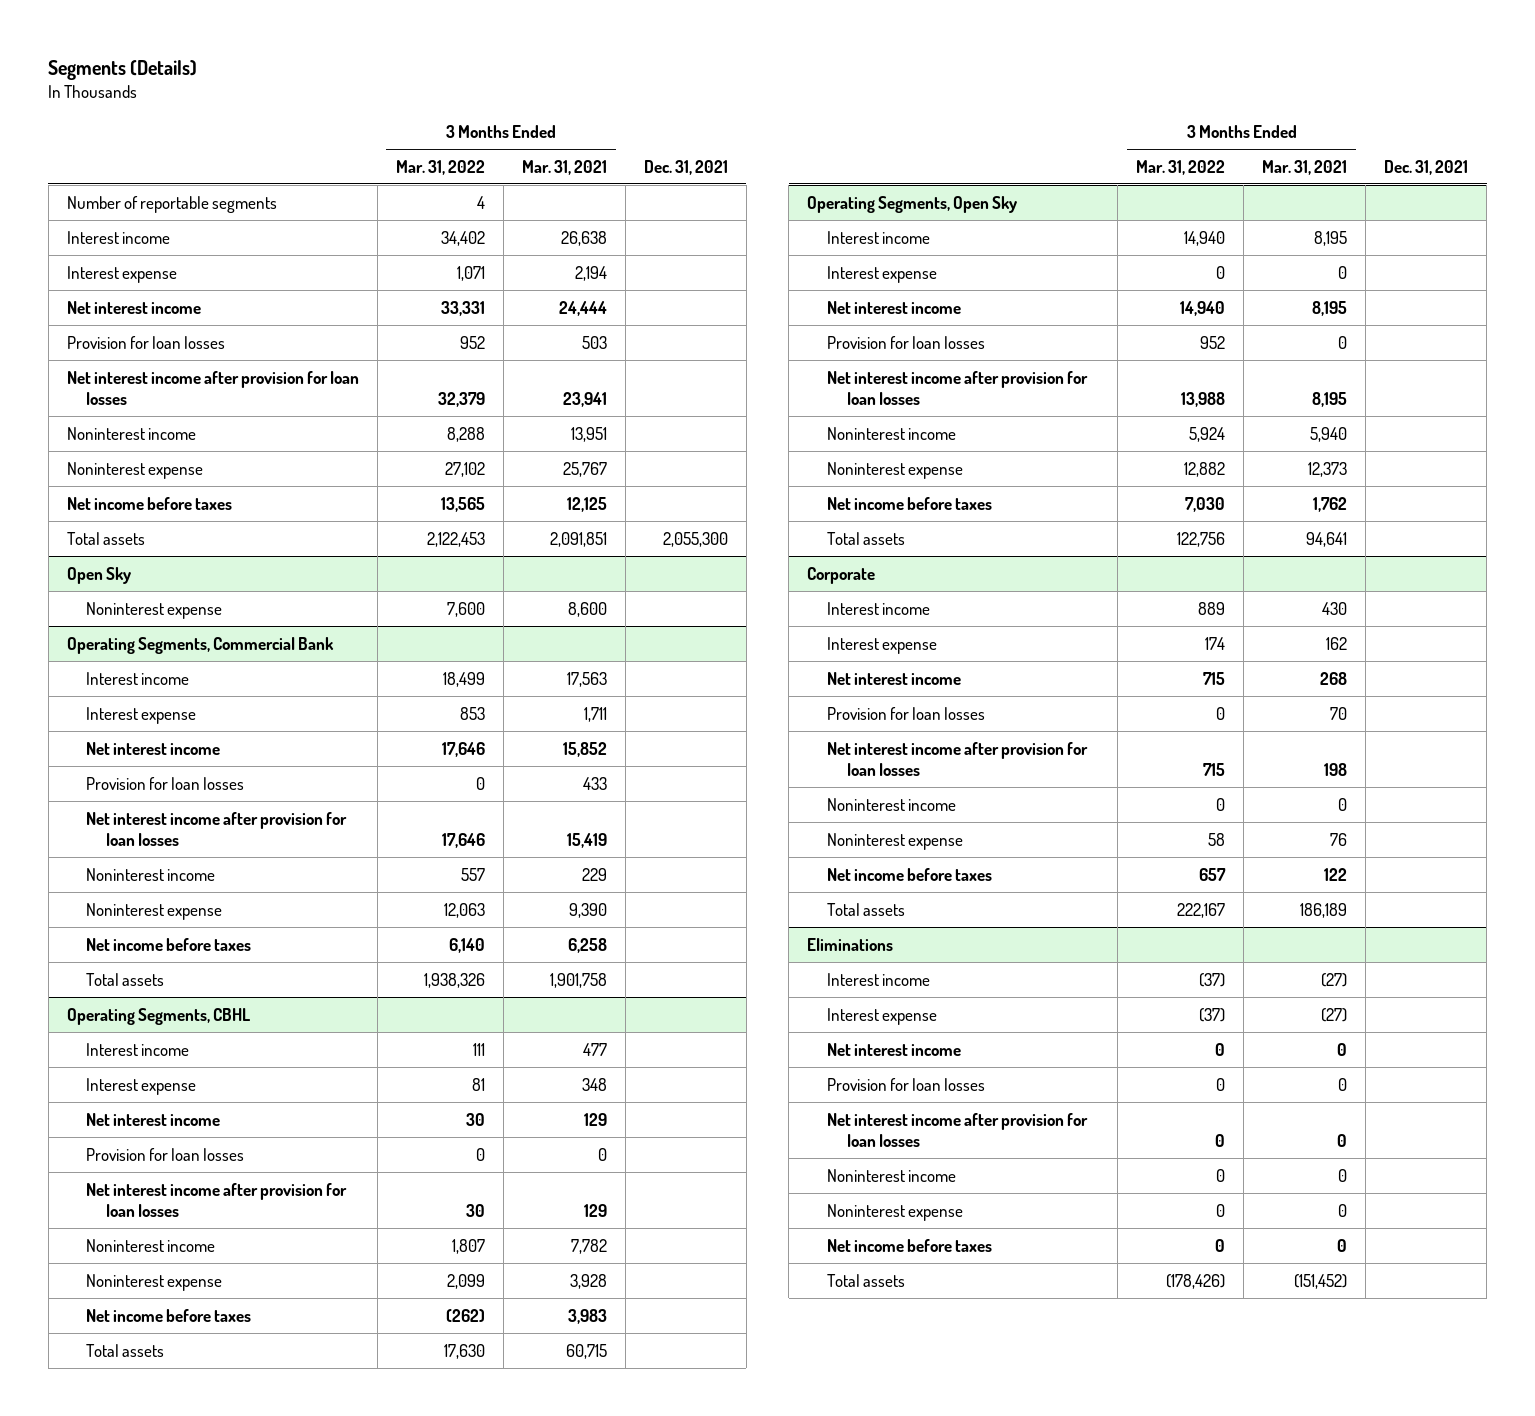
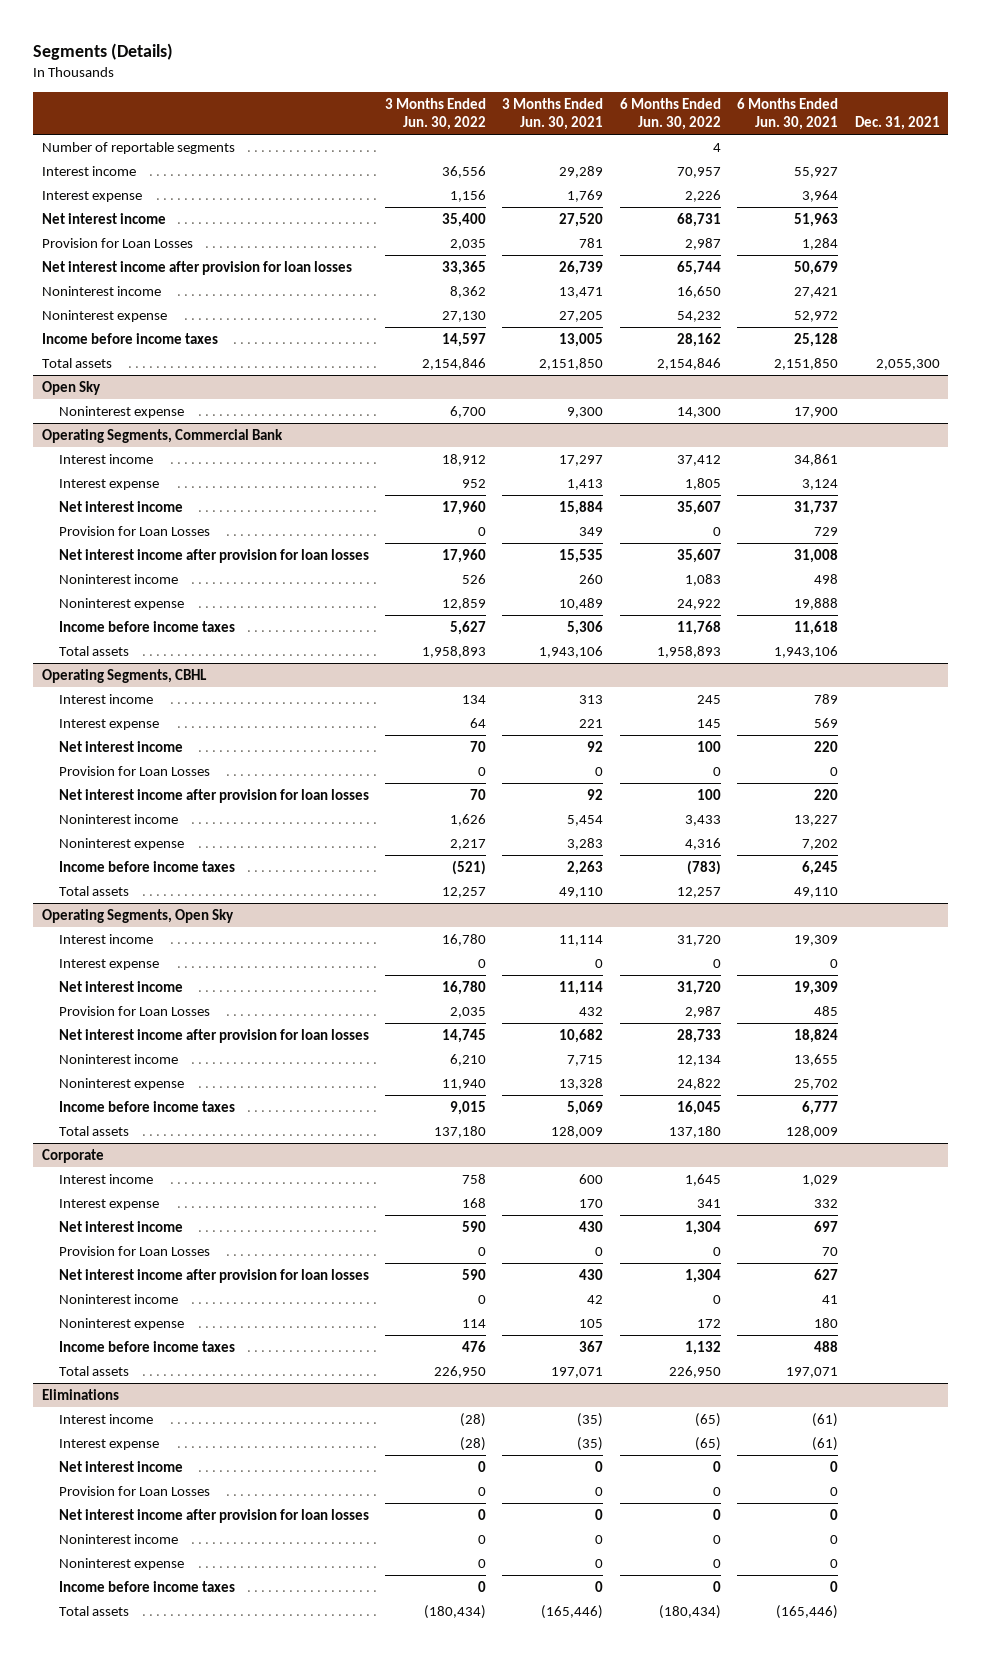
- | 3 Months Ended Mar. 31, 2022 | 3 Months Ended Mar. 31, 2021 | Dec. 31, 2021
+ | 3 Months Ended Jun. 30, 2022 | 3 Months Ended Jun. 30, 2021 | 6 Months Ended Jun. 30, 2022 | 6 Months Ended Jun. 30, 2021 | Dec. 31, 2021
- Provision for loan losses | 952 | 503 |
+ Provision for Loan Losses | 2,035 | 781 | 2,987 | 1,284 |
- Net income before taxes | 13,565 | 12,125 |
+ Income before income taxes | 14,597 | 13,005 | 28,162 | 25,128 |
@ Operating Segments, Commercial Bank
- Provision for loan losses | 0 | 433 |
+ Provision for Loan Losses | 0 | 349 | 0 | 729 |
- Net income before taxes | 6,140 | 6,258 |
+ Income before income taxes | 5,627 | 5,306 | 11,768 | 11,618 |
@ Operating Segments, CBHL
- Provision for loan losses | 0 | 0 |
+ Provision for Loan Losses | 0 | 0 | 0 | 0 |
- Net income before taxes | (262) | 3,983 |
+ Income before income taxes | (521) | 2,263 | (783) | 6,245 |
@ Operating Segments, Open Sky
- Provision for loan losses | 952 | 0 |
+ Provision for Loan Losses | 2,035 | 432 | 2,987 | 485 |
- Net income before taxes | 7,030 | 1,762 |
+ Income before income taxes | 9,015 | 5,069 | 16,045 | 6,777 |
@ Corporate
- Provision for loan losses | 0 | 70 |
+ Provision for Loan Losses | 0 | 0 | 0 | 70 |
- Net income before taxes | 657 | 122 |
+ Income before income taxes | 476 | 367 | 1,132 | 488 |
@ Eliminations
- Provision for loan losses | 0 | 0 |
+ Provision for Loan Losses | 0 | 0 | 0 | 0 |
- Net income before taxes | 0 | 0 |
+ Income before income taxes | 0 | 0 | 0 | 0 |

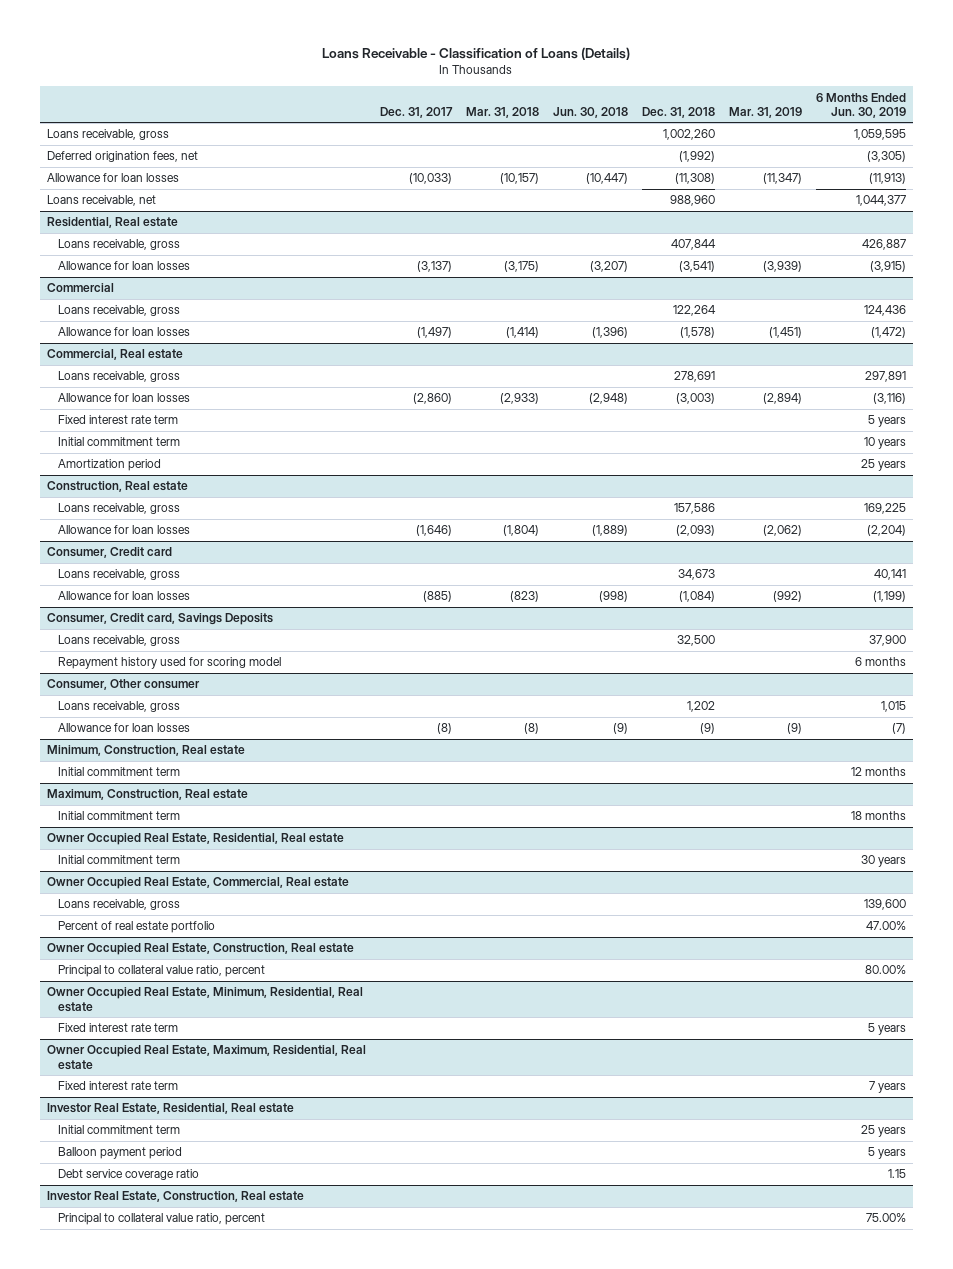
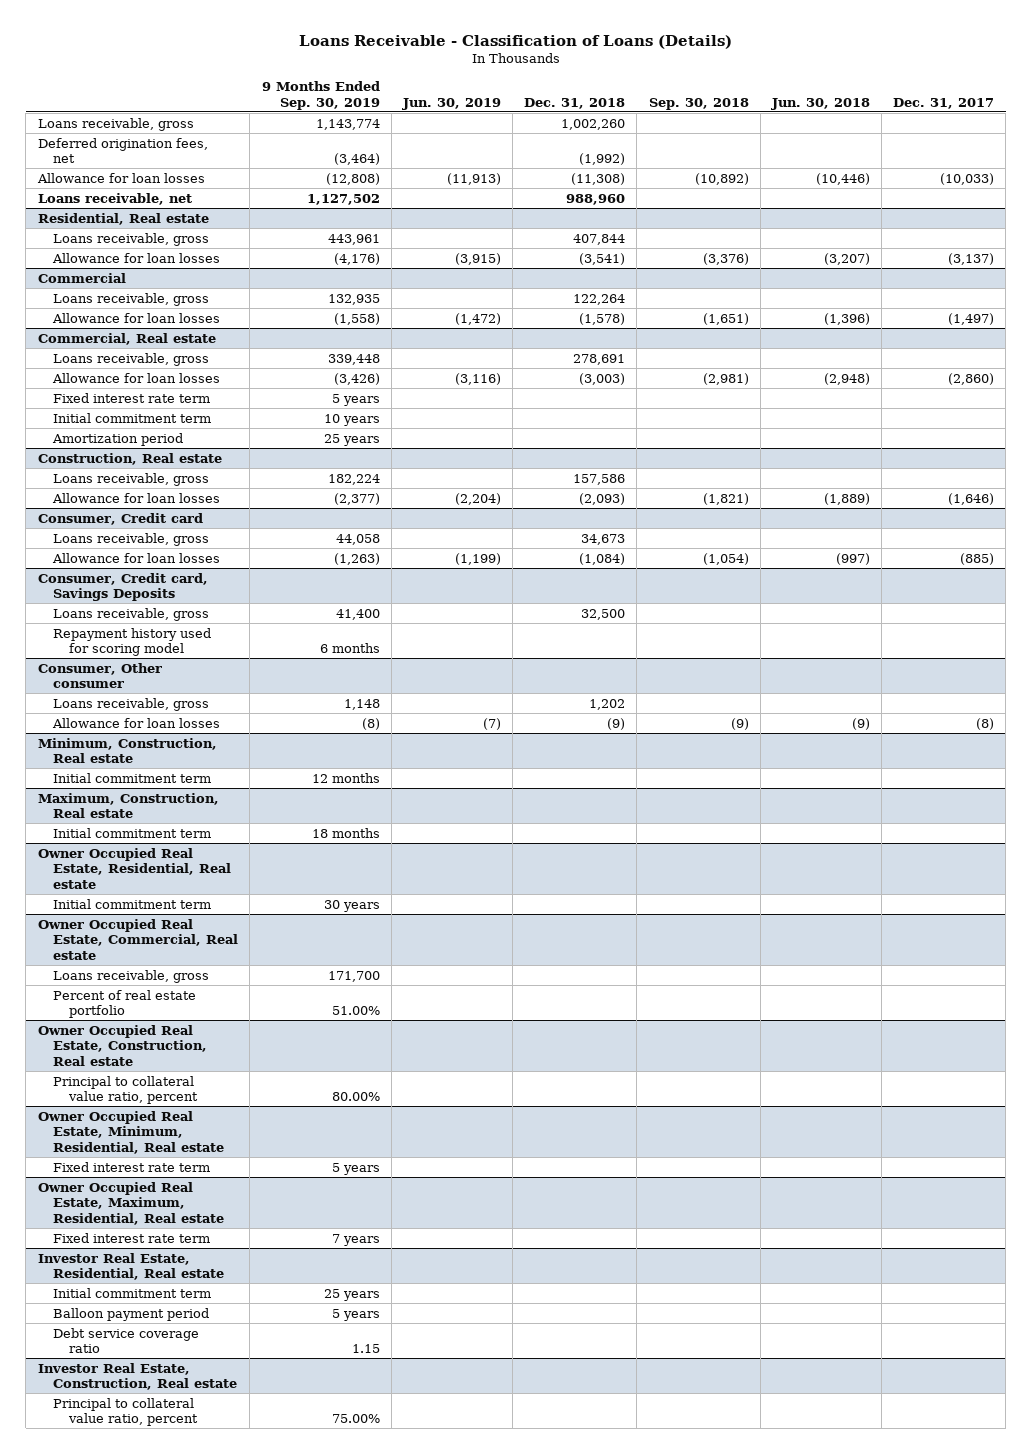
- | Dec. 31, 2017 | Mar. 31, 2018 | Jun. 30, 2018 | Dec. 31, 2018 | Mar. 31, 2019 | 6 Months Ended Jun. 30, 2019
+ | 9 Months Ended Sep. 30, 2019 | Jun. 30, 2019 | Dec. 31, 2018 | Sep. 30, 2018 | Jun. 30, 2018 | Dec. 31, 2017
- Allowance for loan losses | (10,033) | (10,157) | (10,447) | (11,308) | (11,347) | (11,913)
+ Allowance for loan losses | (12,808) | (11,913) | (11,308) | (10,892) | (10,446) | (10,033)
@ Consumer, Credit card
- Allowance for loan losses | (885) | (823) | (998) | (1,084) | (992) | (1,199)
+ Allowance for loan losses | (1,263) | (1,199) | (1,084) | (1,054) | (997) | (885)

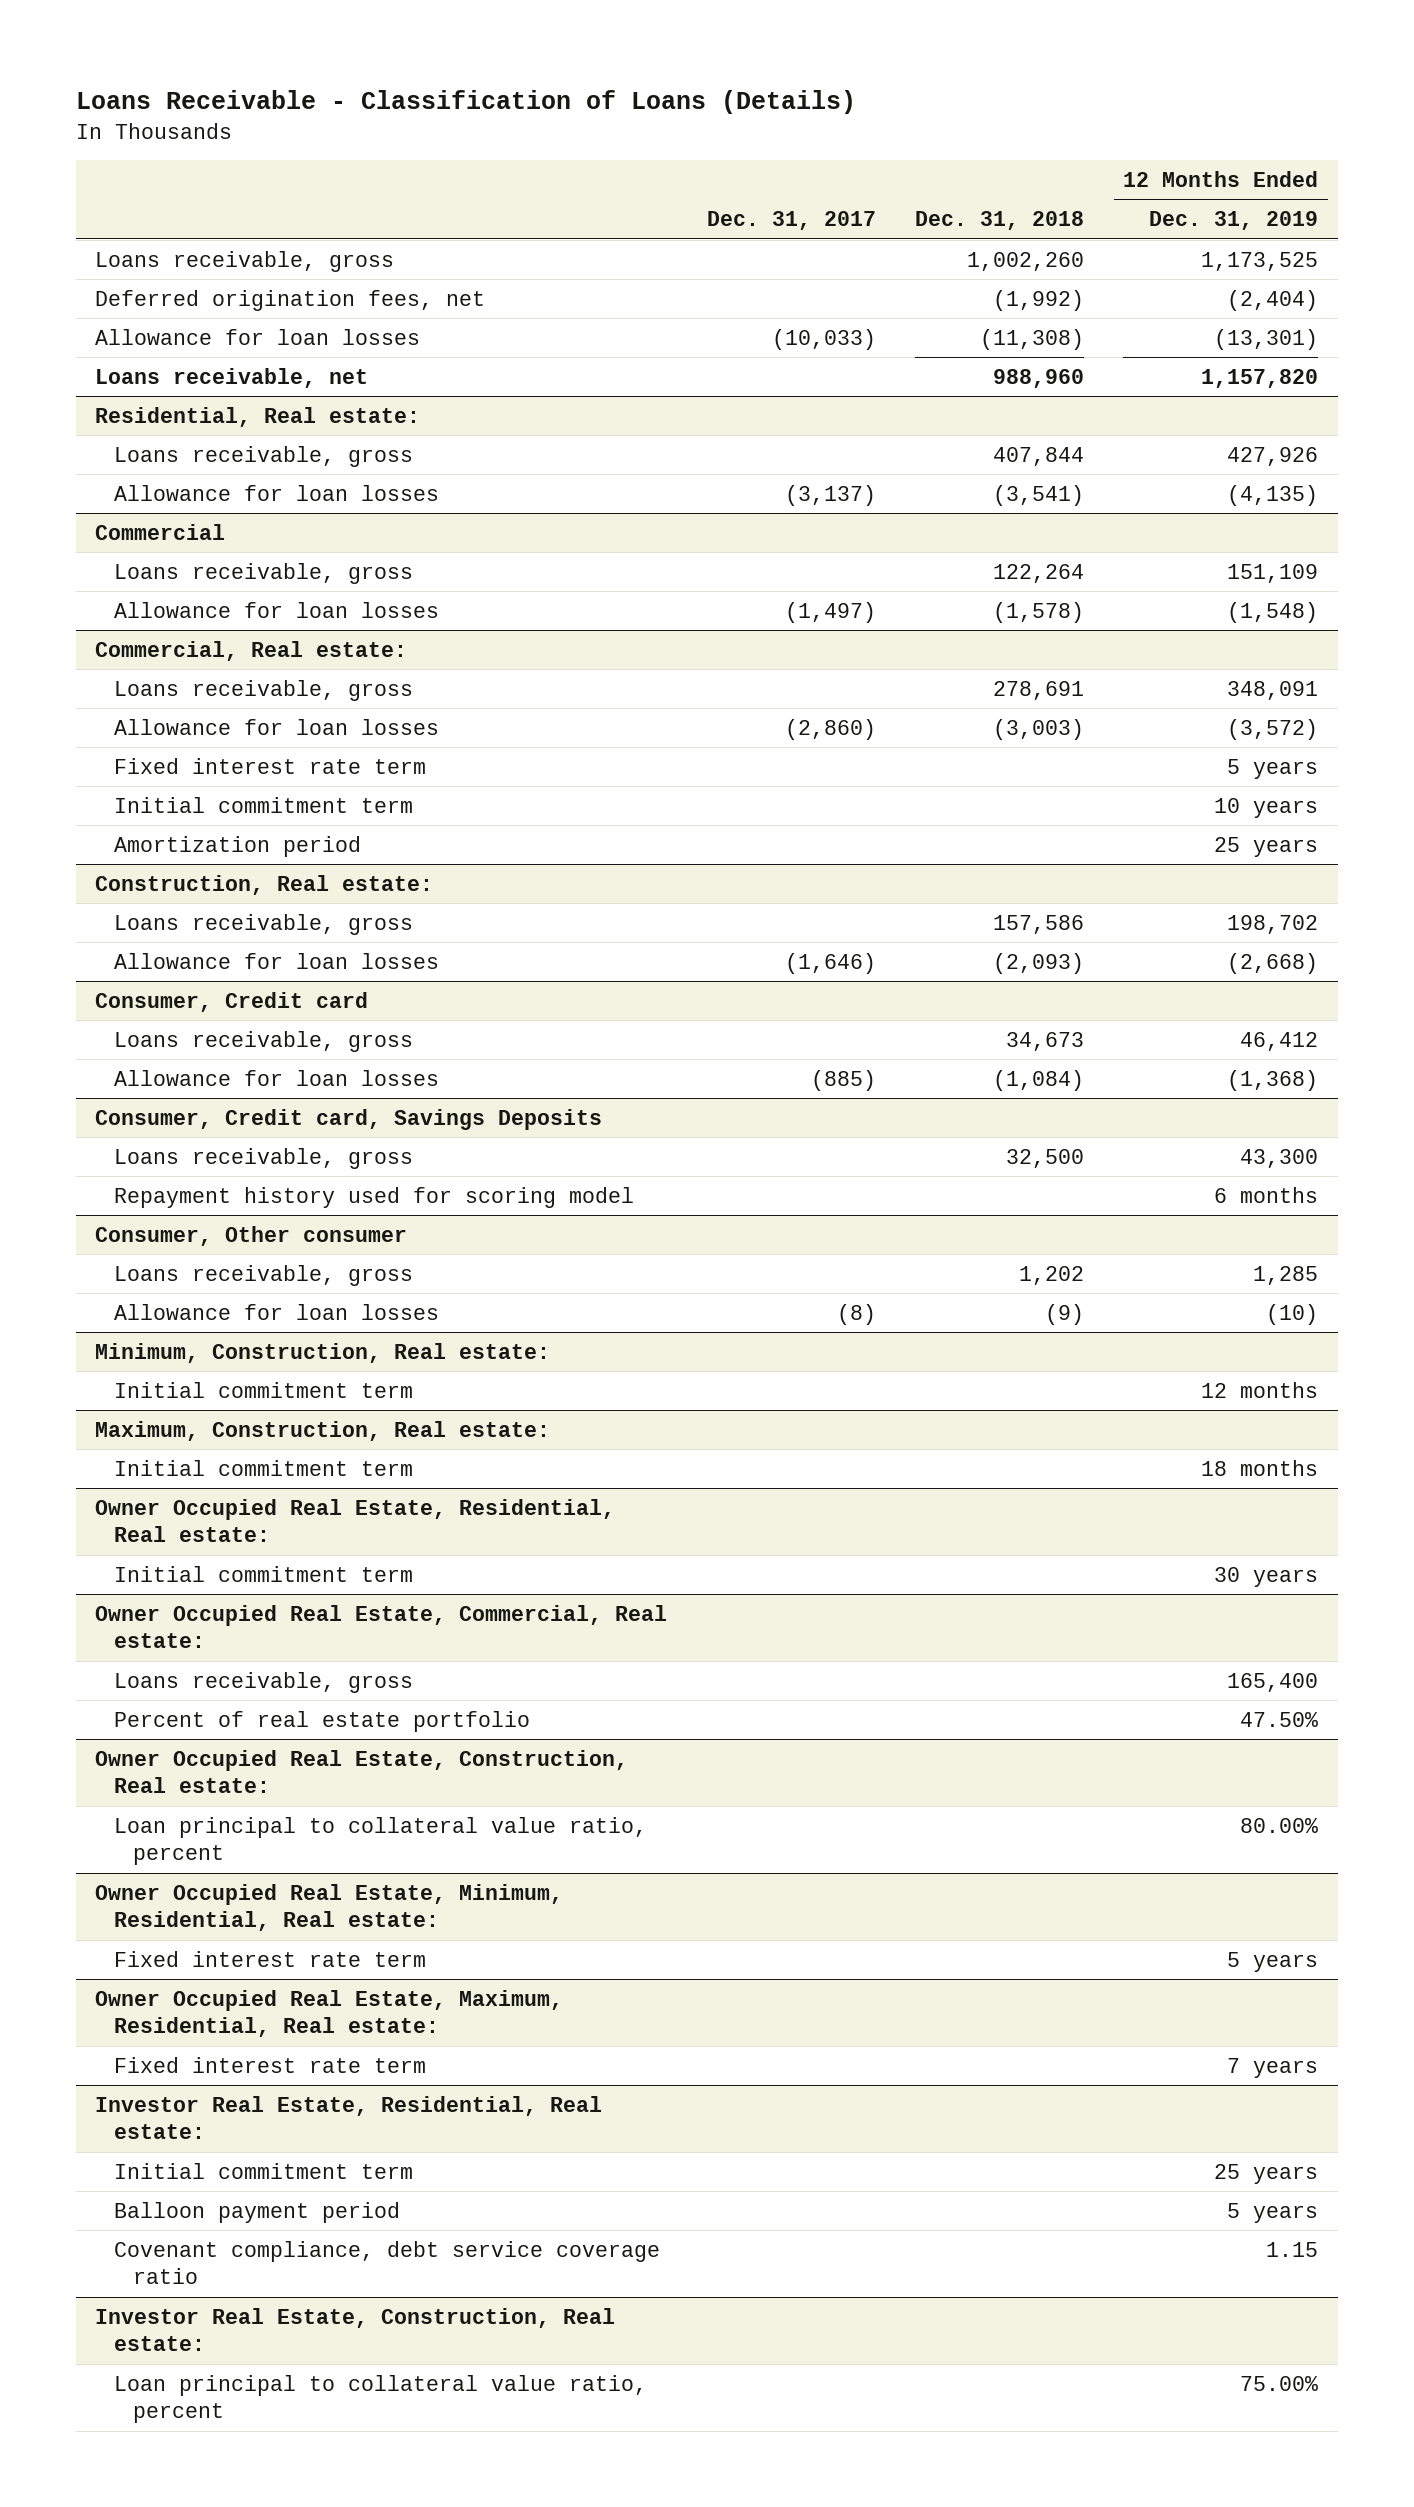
- | 9 Months Ended Sep. 30, 2019 | Jun. 30, 2019 | Dec. 31, 2018 | Sep. 30, 2018 | Jun. 30, 2018 | Dec. 31, 2017
+ | Dec. 31, 2017 | Dec. 31, 2018 | 12 Months Ended Dec. 31, 2019
- Residential, Real estate
+ Residential, Real estate:
- Commercial, Real estate
+ Commercial, Real estate:
- Construction, Real estate
+ Construction, Real estate:
- Minimum, Construction, Real estate
+ Minimum, Construction, Real estate:
- Maximum, Construction, Real estate
+ Maximum, Construction, Real estate:
- Owner Occupied Real Estate, Residential, Real estate
+ Owner Occupied Real Estate, Residential, Real estate:
- Owner Occupied Real Estate, Commercial, Real estate
+ Owner Occupied Real Estate, Commercial, Real estate:
- Owner Occupied Real Estate, Construction, Real estate
- Principal to collateral value ratio, percent | 80.00% | | | | |
- Owner Occupied Real Estate, Minimum, Residential, Real estate
+ Owner Occupied Real Estate, Construction, Real estate:
+ Loan principal to collateral value ratio, percent | | | 80.00%
+ Owner Occupied Real Estate, Minimum, Residential, Real estate:
- Owner Occupied Real Estate, Maximum, Residential, Real estate
+ Owner Occupied Real Estate, Maximum, Residential, Real estate:
- Investor Real Estate, Residential, Real estate
+ Investor Real Estate, Residential, Real estate:
- Debt service coverage ratio | 1.15 | | | | |
- Investor Real Estate, Construction, Real estate
- Principal to collateral value ratio, percent | 75.00% | | | | |
+ Covenant compliance, debt service coverage ratio | | | 1.15
+ Investor Real Estate, Construction, Real estate:
+ Loan principal to collateral value ratio, percent | | | 75.00%

